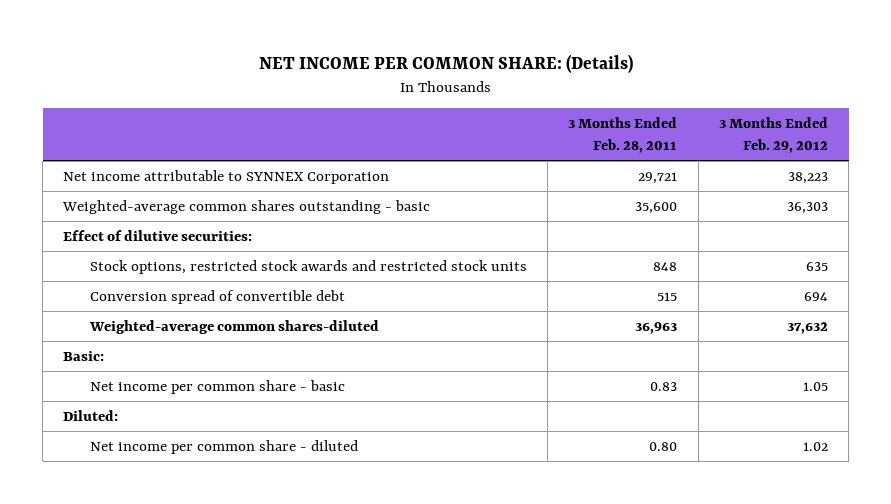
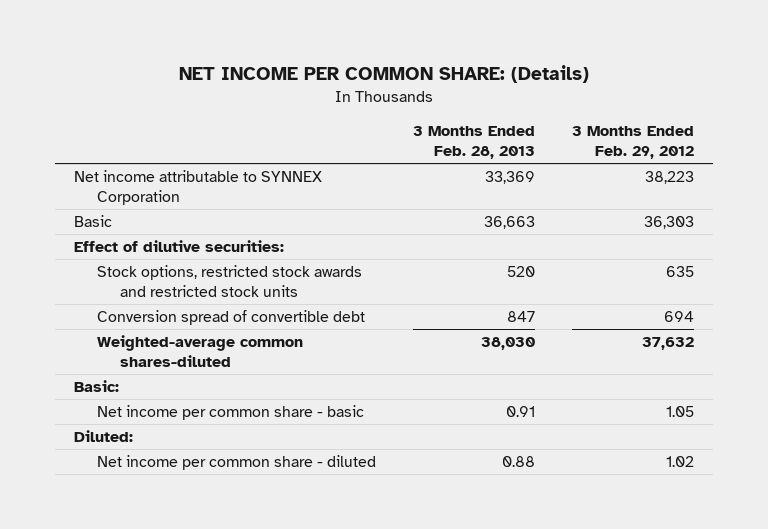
- | 3 Months Ended Feb. 28, 2011 | 3 Months Ended Feb. 29, 2012
+ | 3 Months Ended Feb. 28, 2013 | 3 Months Ended Feb. 29, 2012
- Weighted-average common shares outstanding - basic | 35,600 | 36,303
+ Basic | 36,663 | 36,303

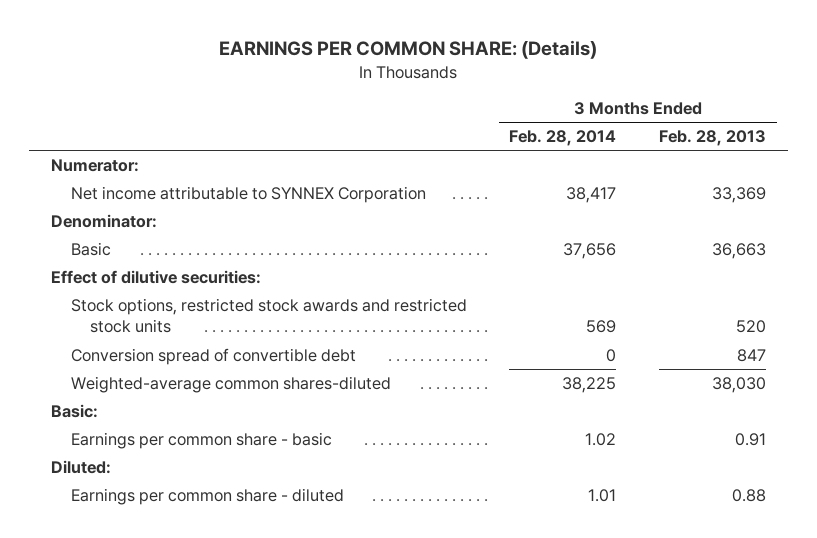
- NET INCOME PER COMMON SHARE: (Details)
+ EARNINGS PER COMMON SHARE: (Details)
- | 3 Months Ended Feb. 28, 2013 | 3 Months Ended Feb. 29, 2012
+ | 3 Months Ended Feb. 28, 2014 | 3 Months Ended Feb. 28, 2013
+ Numerator:
+ Denominator:
- Net income per common share - basic | 0.91 | 1.05
+ Earnings per common share - basic | 1.02 | 0.91
- Net income per common share - diluted | 0.88 | 1.02
+ Earnings per common share - diluted | 1.01 | 0.88

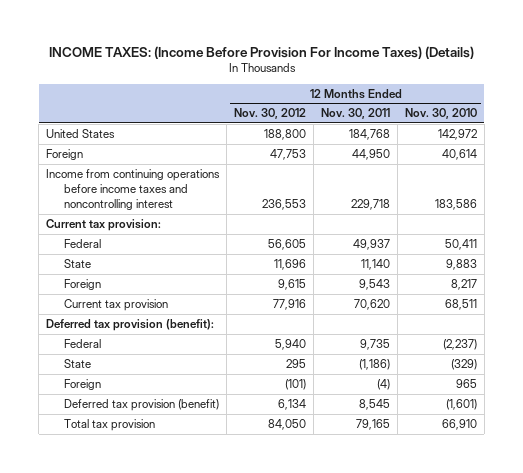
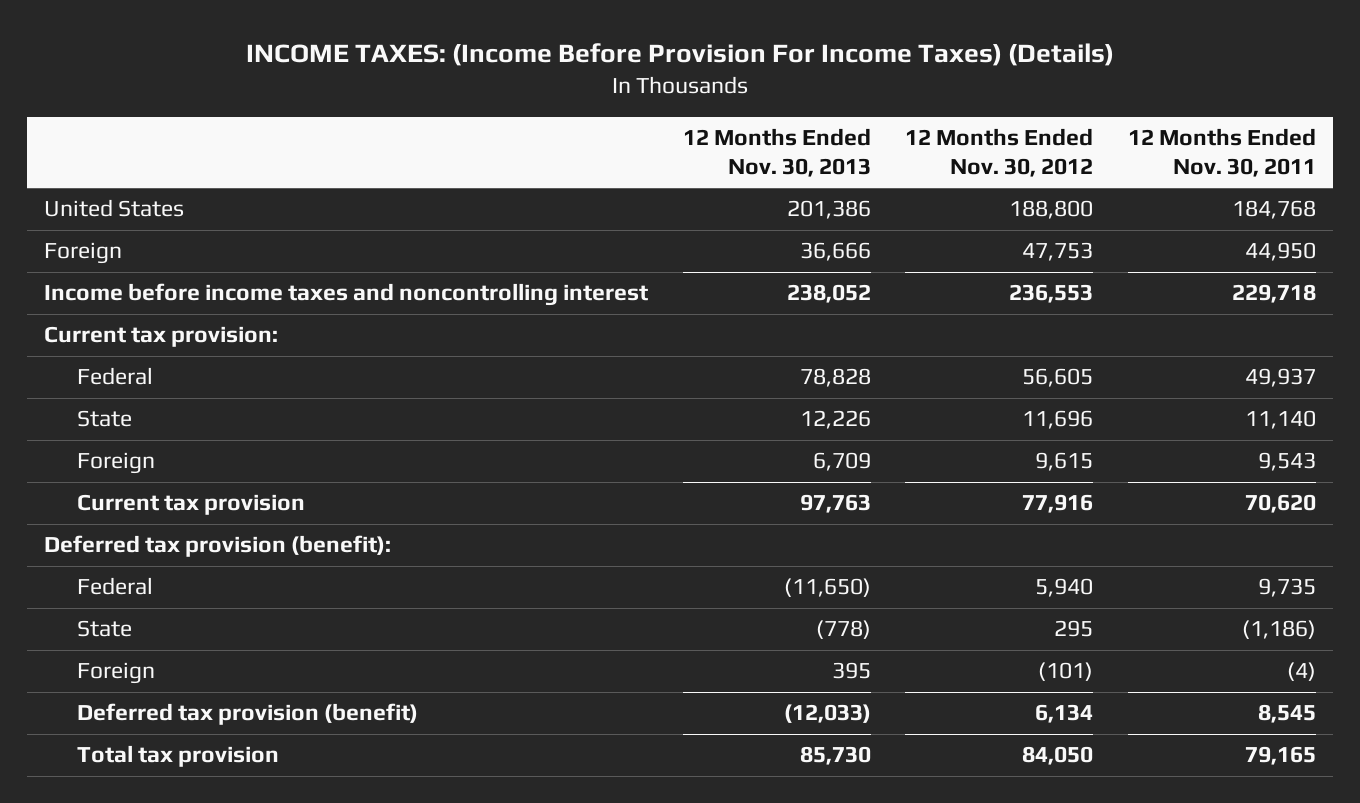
- | 12 Months Ended Nov. 30, 2012 | 12 Months Ended Nov. 30, 2011 | 12 Months Ended Nov. 30, 2010
+ | 12 Months Ended Nov. 30, 2013 | 12 Months Ended Nov. 30, 2012 | 12 Months Ended Nov. 30, 2011
- Income from continuing operations before income taxes and noncontrolling interest | 236,553 | 229,718 | 183,586
+ Income before income taxes and noncontrolling interest | 238,052 | 236,553 | 229,718

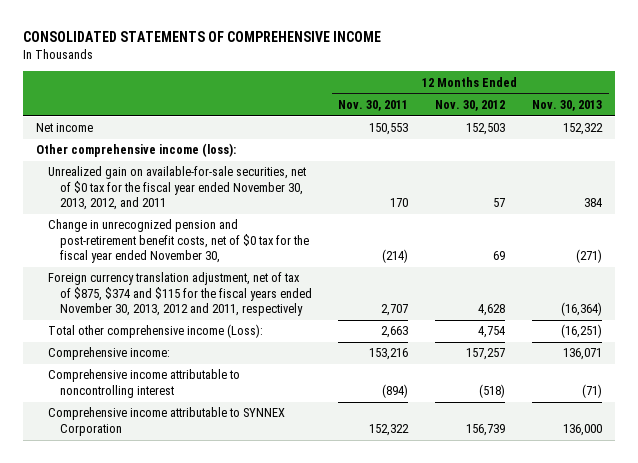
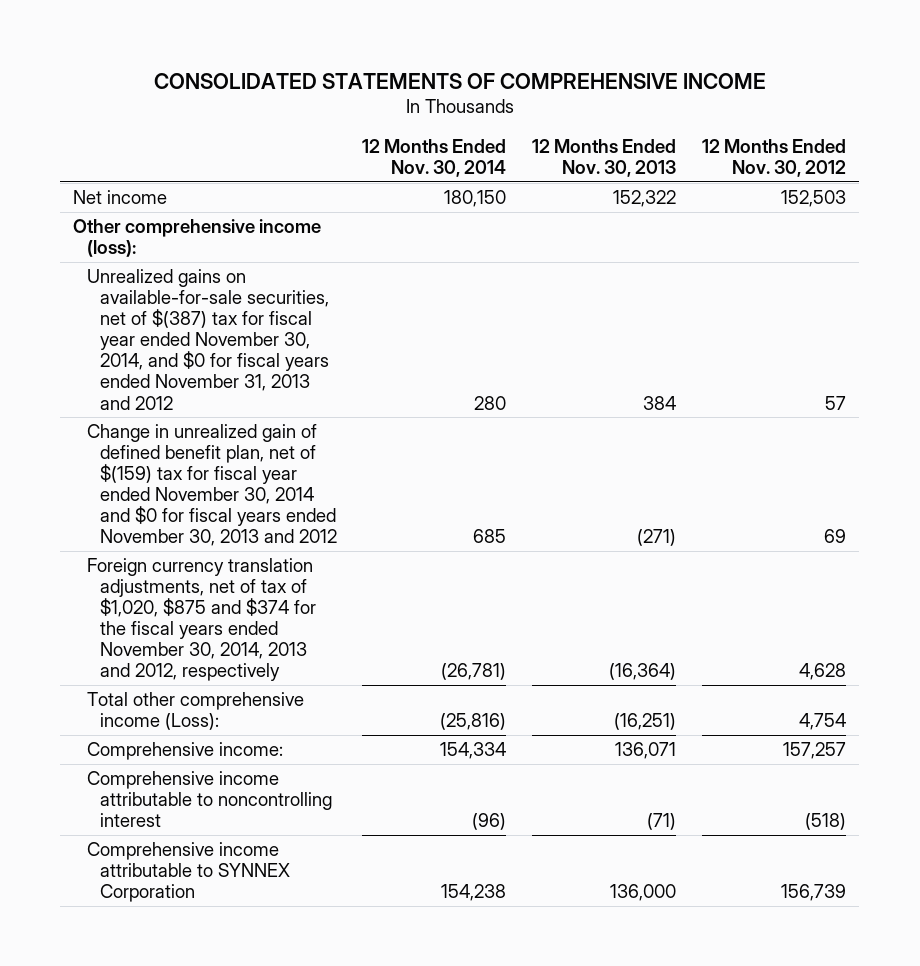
- | 12 Months Ended Nov. 30, 2011 | 12 Months Ended Nov. 30, 2012 | 12 Months Ended Nov. 30, 2013
+ | 12 Months Ended Nov. 30, 2014 | 12 Months Ended Nov. 30, 2013 | 12 Months Ended Nov. 30, 2012
- Unrealized gain on available-for-sale securities, net of $0 tax for the fiscal year ended November 30, 2013, 2012, and 2011 | 170 | 57 | 384
- Change in unrecognized pension and post-retirement benefit costs, net of $0 tax for the fiscal year ended November 30, | (214) | 69 | (271)
- Foreign currency translation adjustment, net of tax of $875, $374 and $115 for the fiscal years ended November 30, 2013, 2012 and 2011, respectively | 2,707 | 4,628 | (16,364)
+ Unrealized gains on available-for-sale securities, net of $(387) tax for fiscal year ended November 30, 2014, and $0 for fiscal years ended November 31, 2013 and 2012 | 280 | 384 | 57
+ Change in unrealized gain of defined benefit plan, net of $(159) tax for fiscal year ended November 30, 2014 and $0 for fiscal years ended November 30, 2013 and 2012 | 685 | (271) | 69
+ Foreign currency translation adjustments, net of tax of $1,020, $875 and $374 for the fiscal years ended November 30, 2014, 2013 and 2012, respectively | (26,781) | (16,364) | 4,628

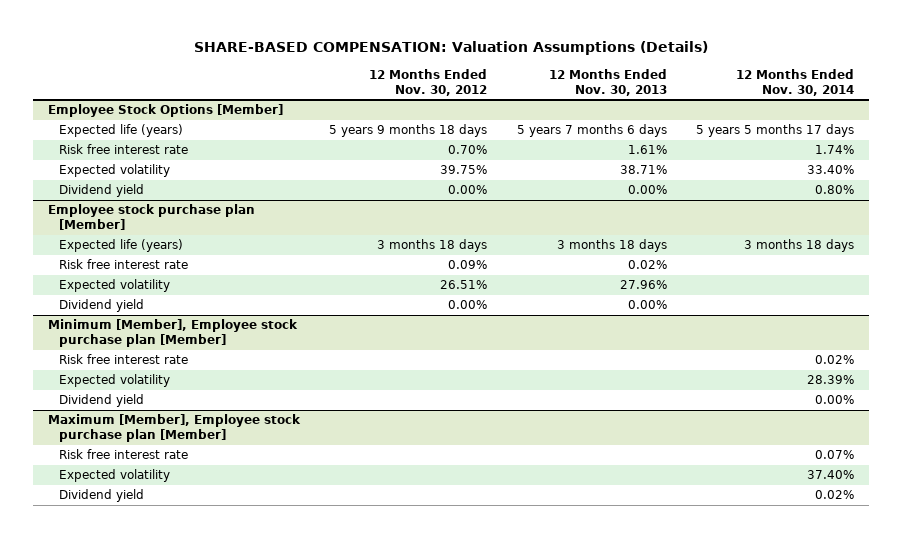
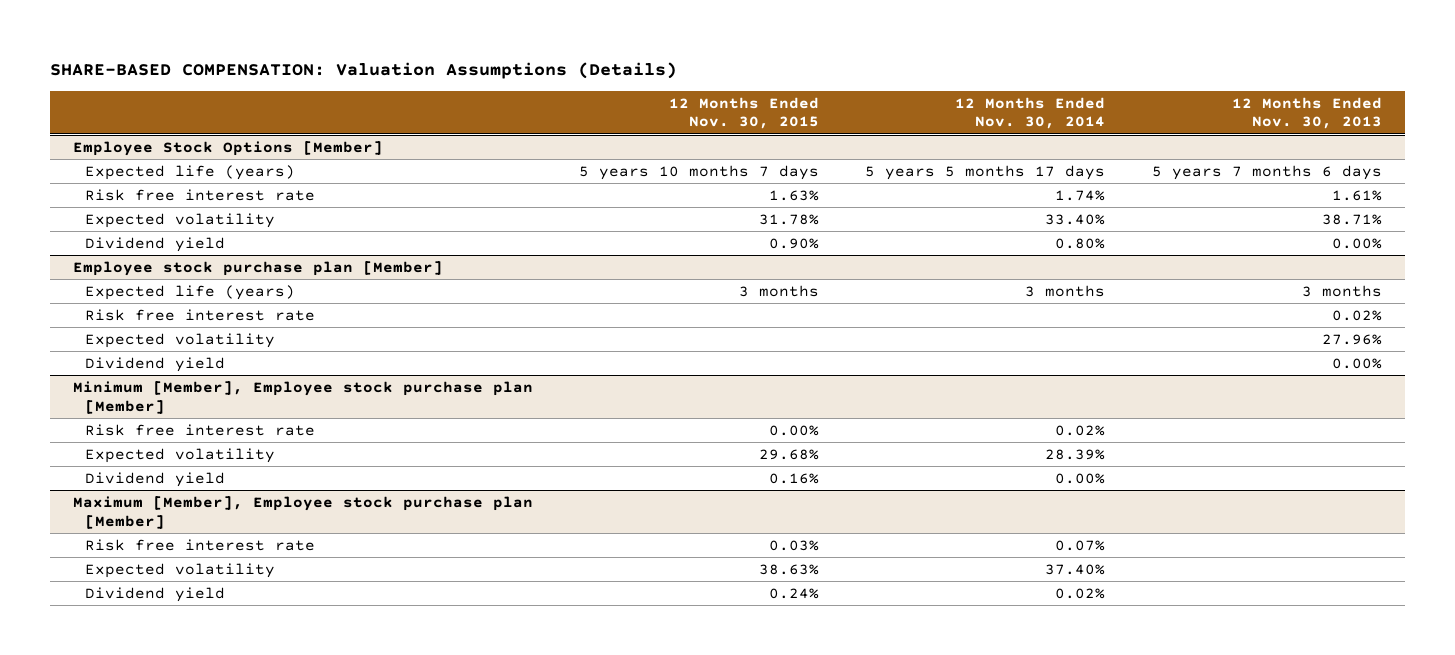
- | 12 Months Ended Nov. 30, 2012 | 12 Months Ended Nov. 30, 2013 | 12 Months Ended Nov. 30, 2014
+ | 12 Months Ended Nov. 30, 2015 | 12 Months Ended Nov. 30, 2014 | 12 Months Ended Nov. 30, 2013
@ Employee stock purchase plan [Member]
- Expected life (years) | 3 months 18 days | 3 months 18 days | 3 months 18 days
+ Expected life (years) | 3 months | 3 months | 3 months

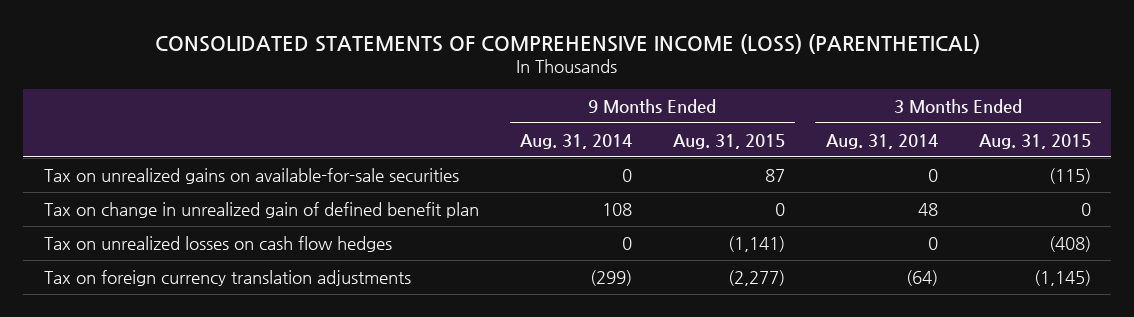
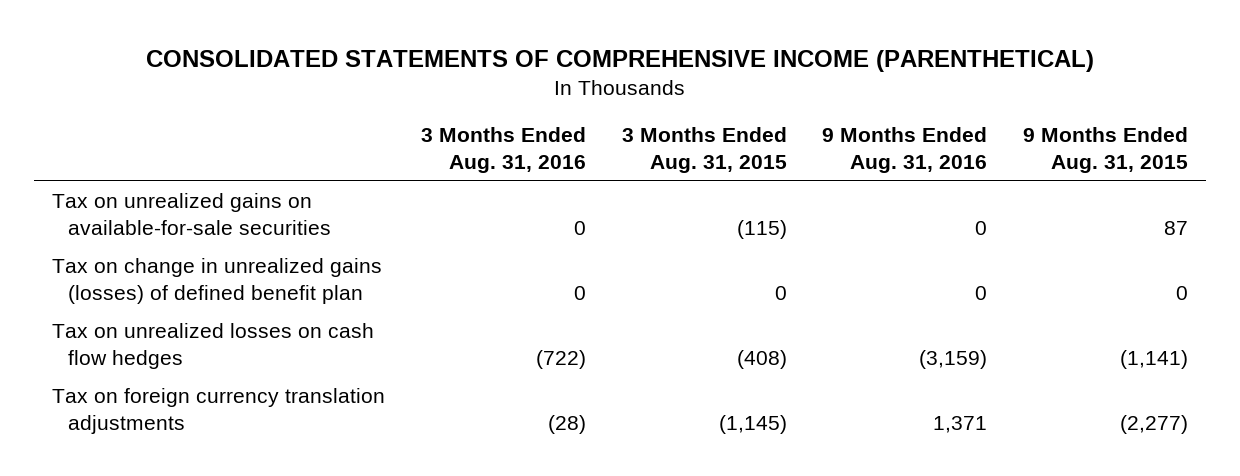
- CONSOLIDATED STATEMENTS OF COMPREHENSIVE INCOME (LOSS) (PARENTHETICAL)
+ CONSOLIDATED STATEMENTS OF COMPREHENSIVE INCOME (PARENTHETICAL)
- | 9 Months Ended Aug. 31, 2014 | 9 Months Ended Aug. 31, 2015 | 3 Months Ended Aug. 31, 2014 | 3 Months Ended Aug. 31, 2015
+ | 3 Months Ended Aug. 31, 2016 | 3 Months Ended Aug. 31, 2015 | 9 Months Ended Aug. 31, 2016 | 9 Months Ended Aug. 31, 2015
- Tax on change in unrealized gain of defined benefit plan | 108 | 0 | 48 | 0
+ Tax on change in unrealized gains (losses) of defined benefit plan | 0 | 0 | 0 | 0

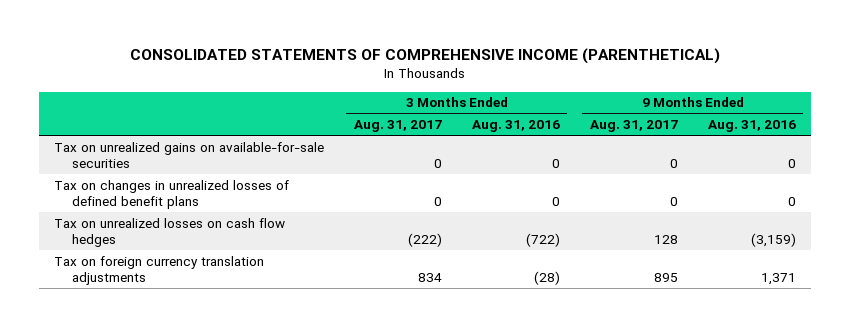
- | 3 Months Ended Aug. 31, 2016 | 3 Months Ended Aug. 31, 2015 | 9 Months Ended Aug. 31, 2016 | 9 Months Ended Aug. 31, 2015
+ | 3 Months Ended Aug. 31, 2017 | 3 Months Ended Aug. 31, 2016 | 9 Months Ended Aug. 31, 2017 | 9 Months Ended Aug. 31, 2016
- Tax on change in unrealized gains (losses) of defined benefit plan | 0 | 0 | 0 | 0
+ Tax on changes in unrealized losses of defined benefit plans | 0 | 0 | 0 | 0

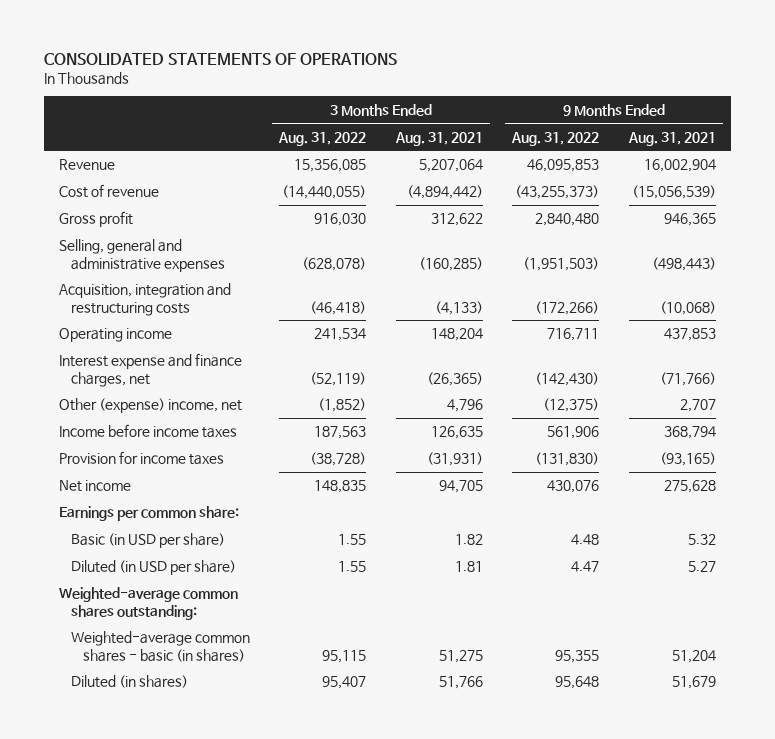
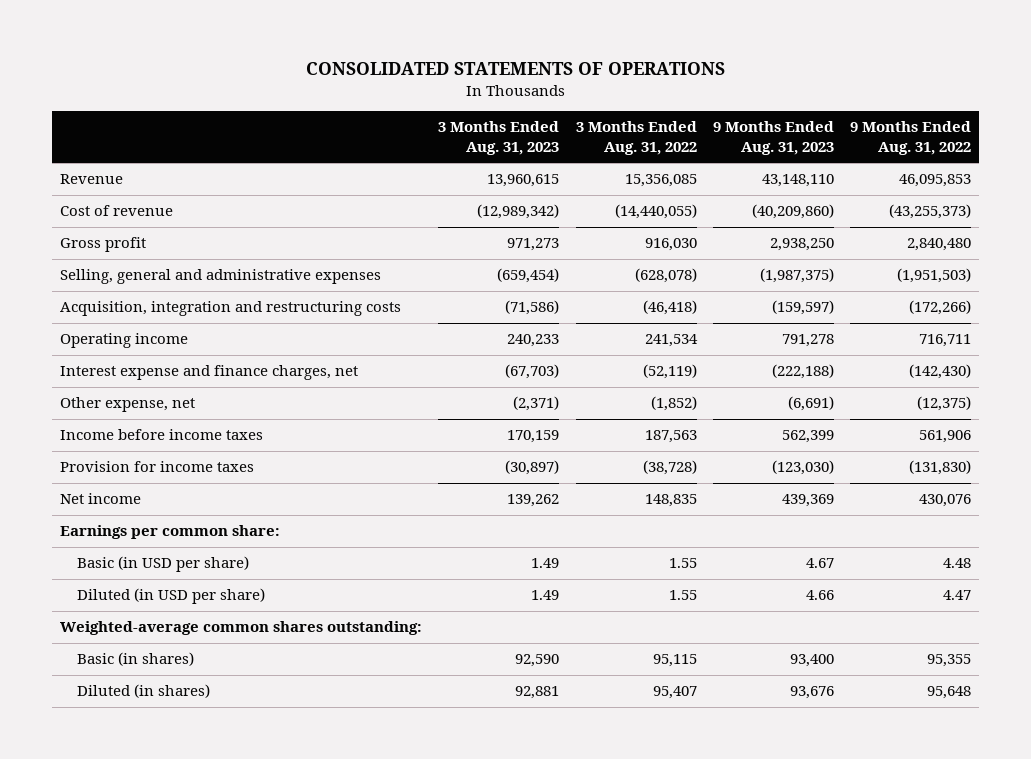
- | 3 Months Ended Aug. 31, 2022 | 3 Months Ended Aug. 31, 2021 | 9 Months Ended Aug. 31, 2022 | 9 Months Ended Aug. 31, 2021
+ | 3 Months Ended Aug. 31, 2023 | 3 Months Ended Aug. 31, 2022 | 9 Months Ended Aug. 31, 2023 | 9 Months Ended Aug. 31, 2022
- Other (expense) income, net | (1,852) | 4,796 | (12,375) | 2,707
+ Other expense, net | (2,371) | (1,852) | (6,691) | (12,375)
- Weighted-average common shares - basic (in shares) | 95,115 | 51,275 | 95,355 | 51,204
+ Basic (in shares) | 92,590 | 95,115 | 93,400 | 95,355

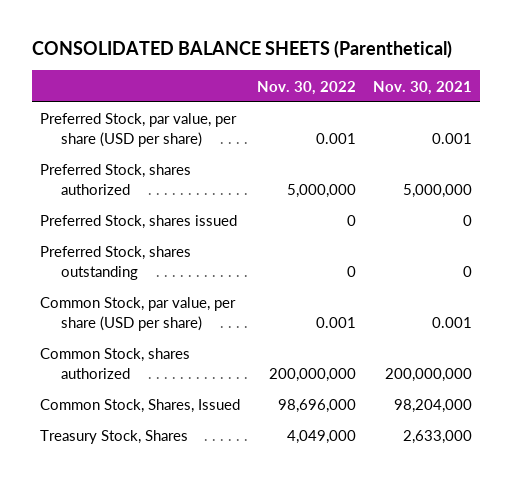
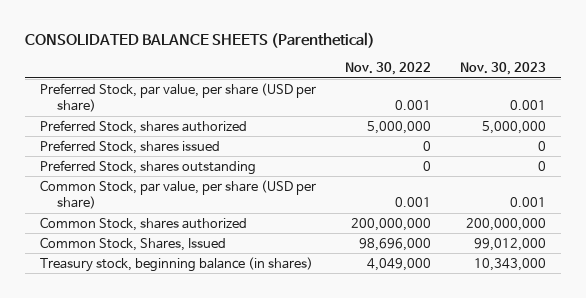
- | Nov. 30, 2022 | Nov. 30, 2021
+ | Nov. 30, 2022 | Nov. 30, 2023
- Treasury Stock, Shares | 4,049,000 | 2,633,000
+ Treasury stock, beginning balance (in shares) | 4,049,000 | 10,343,000

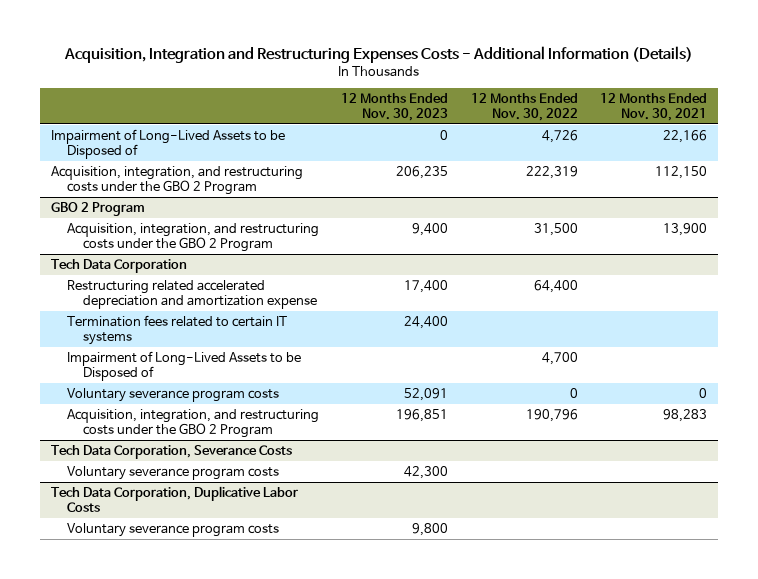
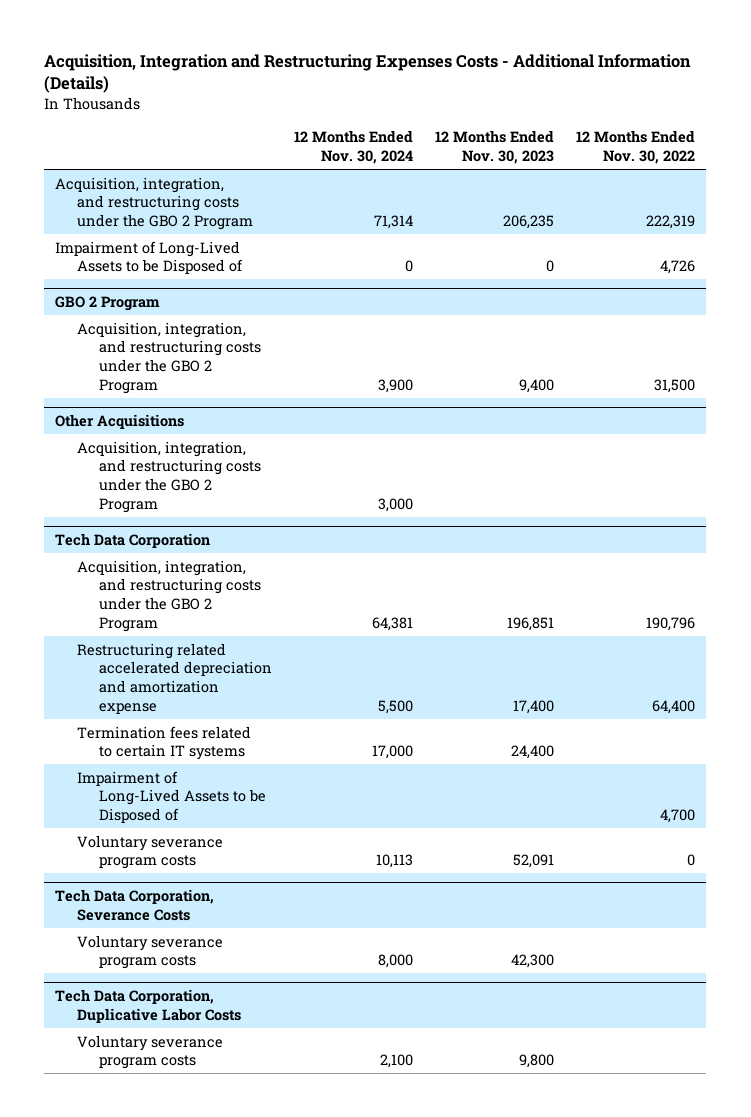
- | 12 Months Ended Nov. 30, 2023 | 12 Months Ended Nov. 30, 2022 | 12 Months Ended Nov. 30, 2021
+ | 12 Months Ended Nov. 30, 2024 | 12 Months Ended Nov. 30, 2023 | 12 Months Ended Nov. 30, 2022
moved down: Impairment of Long-Lived Assets to be Disposed of | 0 | 0 | 4,726
+ Other Acquisitions
+ Acquisition, integration, and restructuring costs under the GBO 2 Program | 3,000 | |
@ Tech Data Corporation
moved up: Acquisition, integration, and restructuring costs under the GBO 2 Program | 64,381 | 196,851 | 190,796

